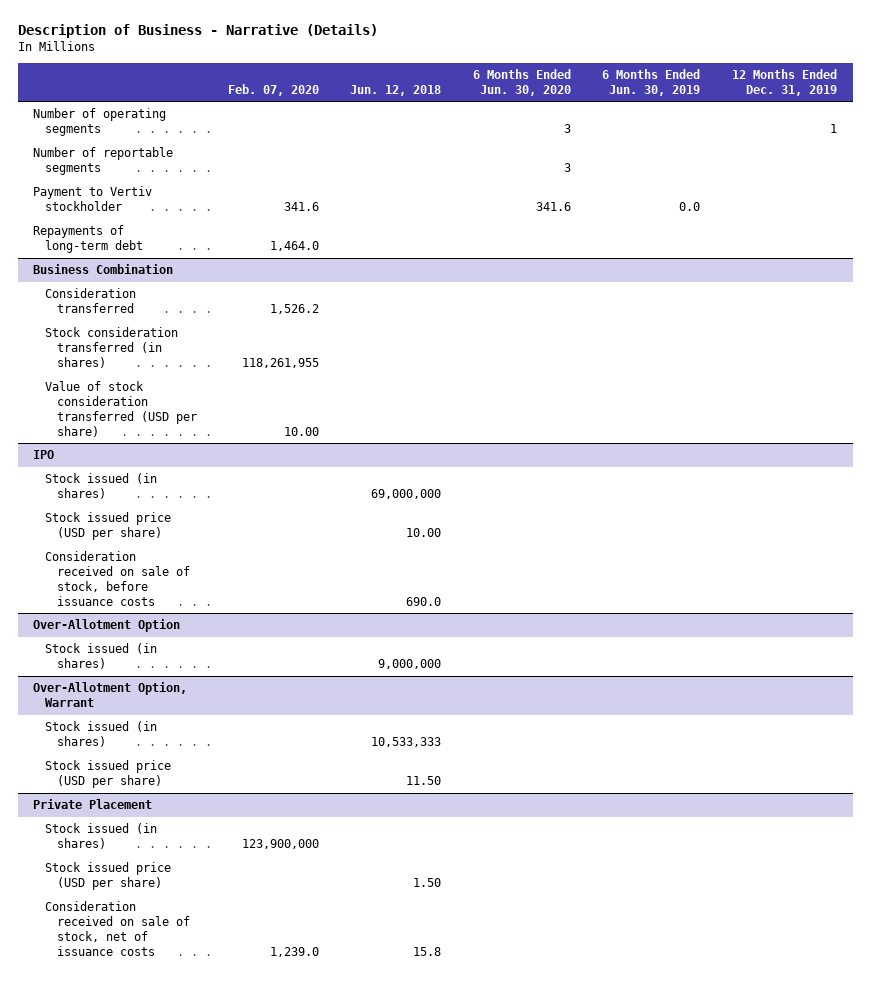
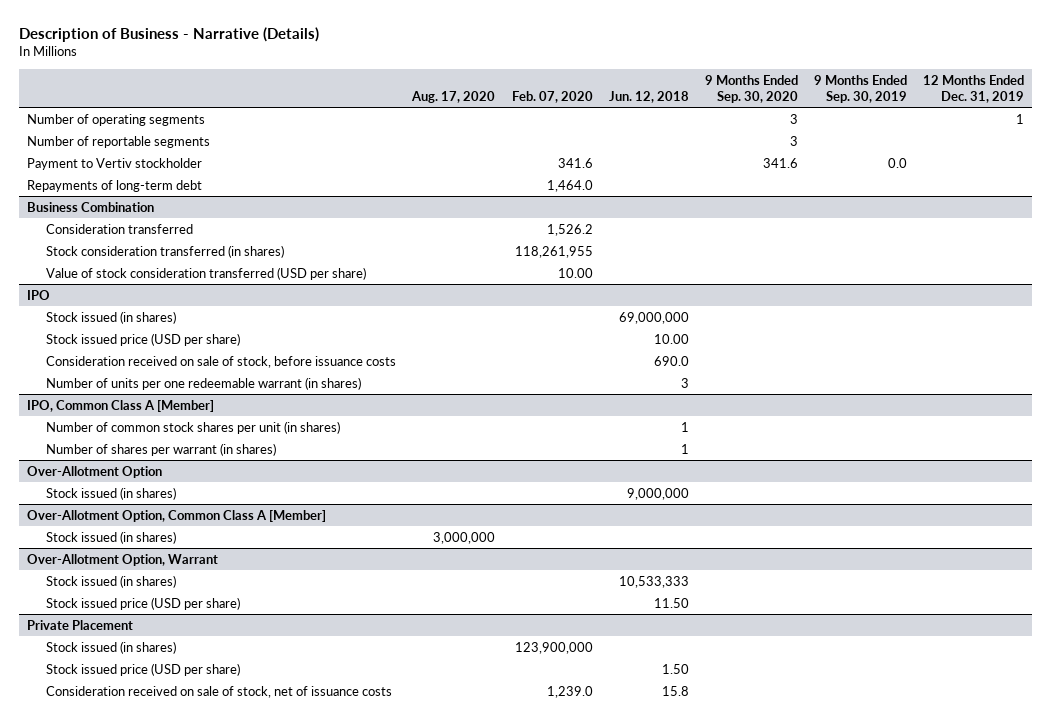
- | Feb. 07, 2020 | Jun. 12, 2018 | 6 Months Ended Jun. 30, 2020 | 6 Months Ended Jun. 30, 2019 | 12 Months Ended Dec. 31, 2019
+ | Aug. 17, 2020 | Feb. 07, 2020 | Jun. 12, 2018 | 9 Months Ended Sep. 30, 2020 | 9 Months Ended Sep. 30, 2019 | 12 Months Ended Dec. 31, 2019
@ IPO
+ Number of units per one redeemable warrant (in shares) | | | 3 | | |
+ IPO, Common Class A [Member]
+ Number of common stock shares per unit (in shares) | | | 1 | | |
+ Number of shares per warrant (in shares) | | | 1 | | |
+ Over-Allotment Option, Common Class A [Member]
+ Stock issued (in shares) | 3,000,000 | | | | |

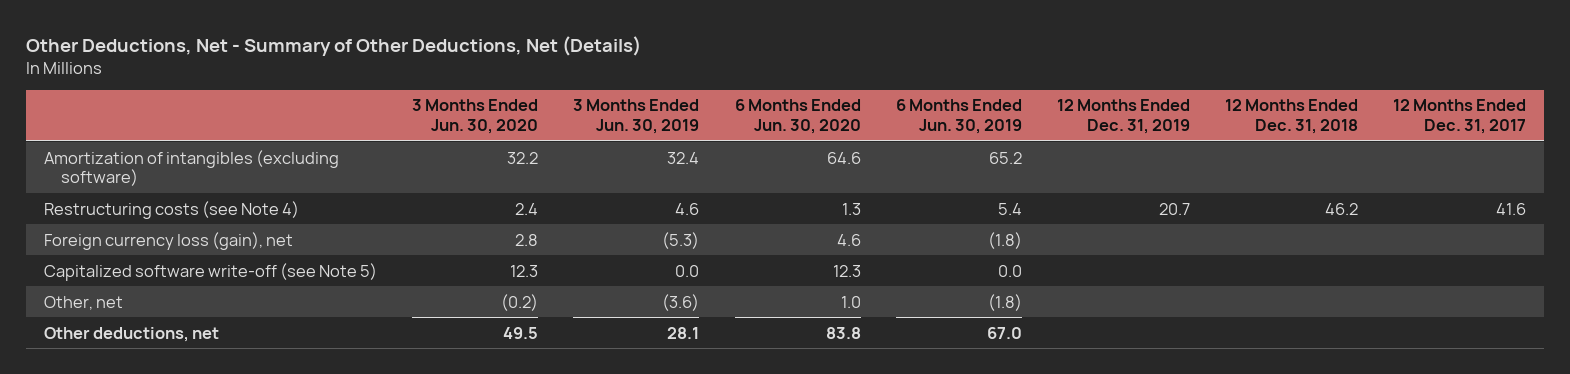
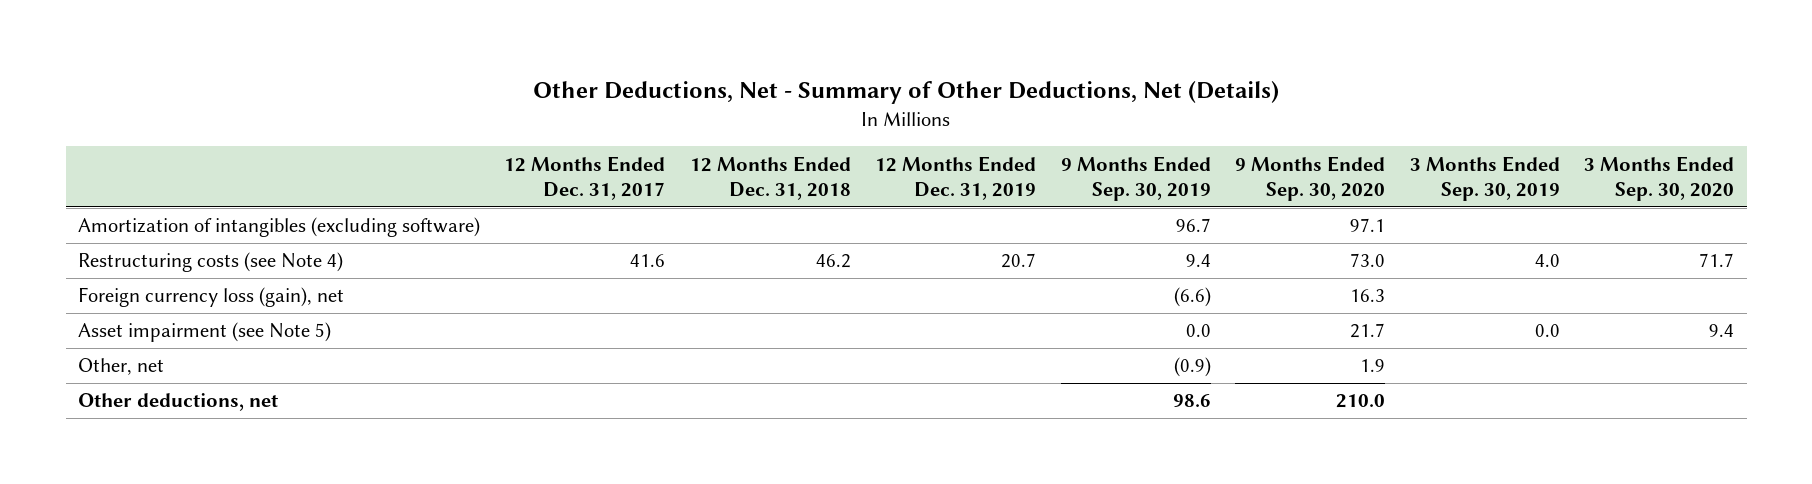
- | 3 Months Ended Jun. 30, 2020 | 3 Months Ended Jun. 30, 2019 | 6 Months Ended Jun. 30, 2020 | 6 Months Ended Jun. 30, 2019 | 12 Months Ended Dec. 31, 2019 | 12 Months Ended Dec. 31, 2018 | 12 Months Ended Dec. 31, 2017
+ | 12 Months Ended Dec. 31, 2017 | 12 Months Ended Dec. 31, 2018 | 12 Months Ended Dec. 31, 2019 | 9 Months Ended Sep. 30, 2019 | 9 Months Ended Sep. 30, 2020 | 3 Months Ended Sep. 30, 2019 | 3 Months Ended Sep. 30, 2020
- Capitalized software write-off (see Note 5) | 12.3 | 0.0 | 12.3 | 0.0 | | |
+ Asset impairment (see Note 5) | | | | 0.0 | 21.7 | 0.0 | 9.4

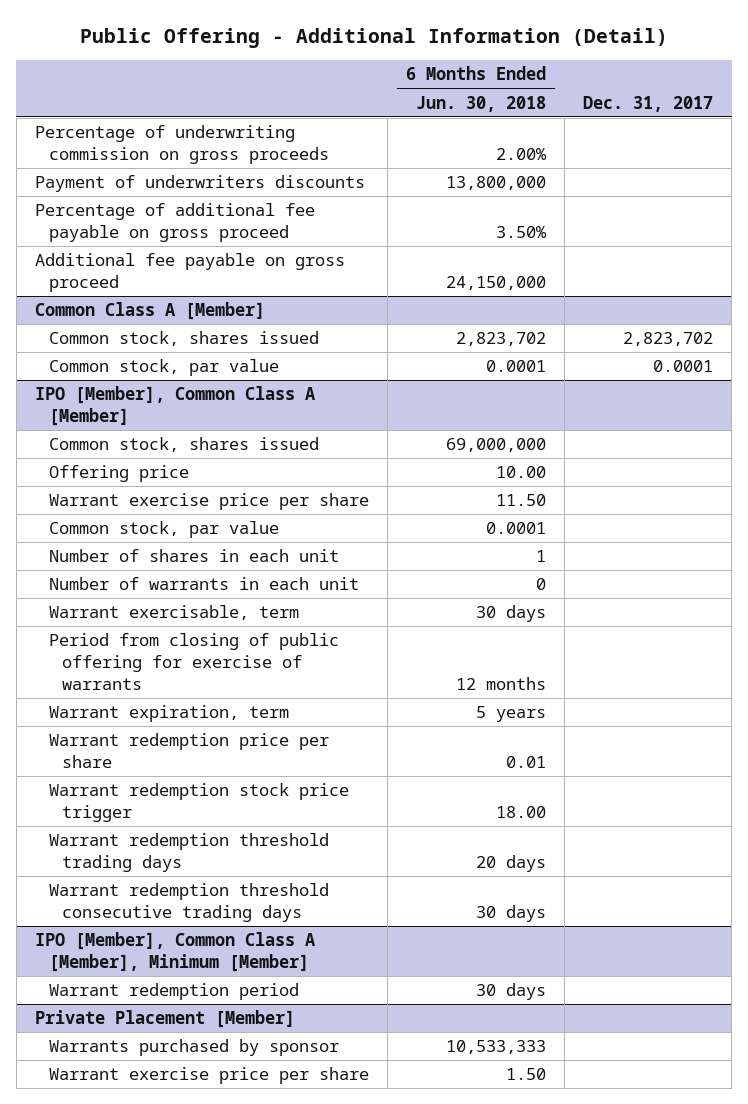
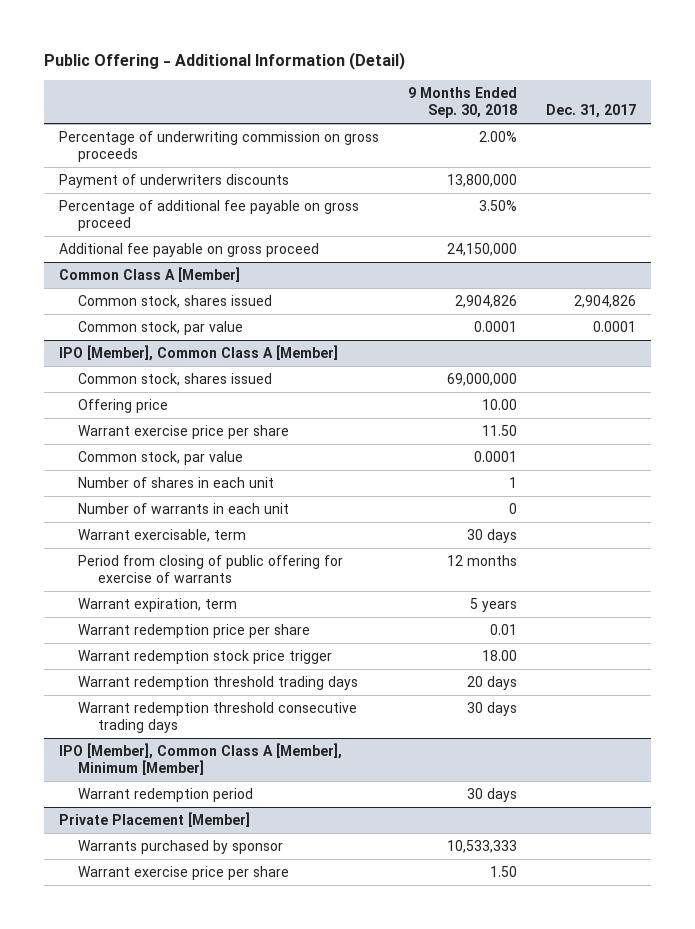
- | 6 Months Ended Jun. 30, 2018 | Dec. 31, 2017
+ | 9 Months Ended Sep. 30, 2018 | Dec. 31, 2017
@ Common Class A [Member]
- Common stock, shares issued | 2,823,702 | 2,823,702
+ Common stock, shares issued | 2,904,826 | 2,904,826

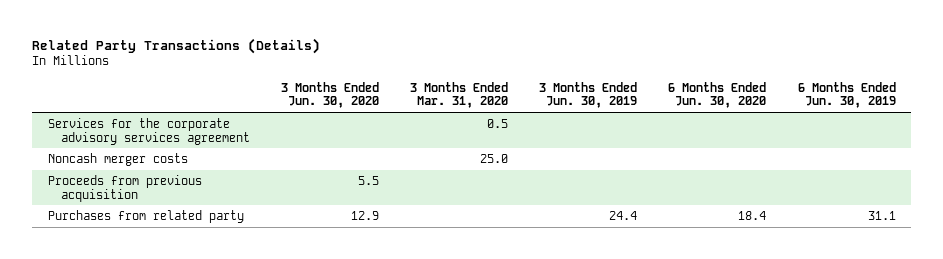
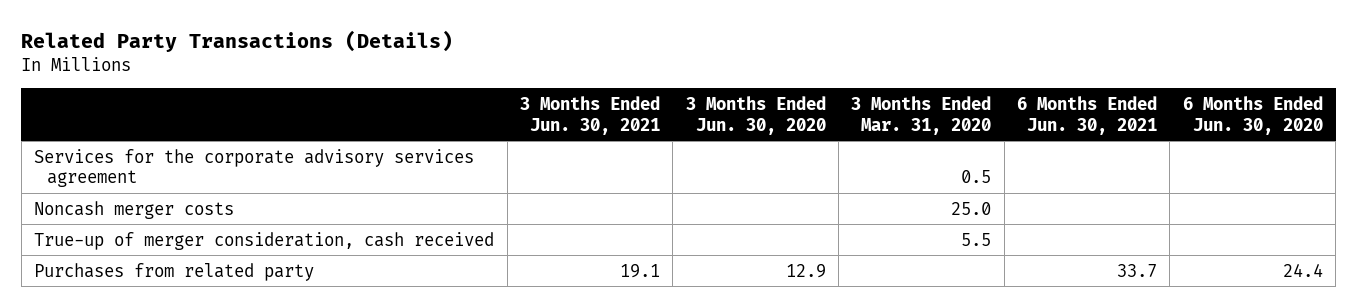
- | 3 Months Ended Jun. 30, 2020 | 3 Months Ended Mar. 31, 2020 | 3 Months Ended Jun. 30, 2019 | 6 Months Ended Jun. 30, 2020 | 6 Months Ended Jun. 30, 2019
+ | 3 Months Ended Jun. 30, 2021 | 3 Months Ended Jun. 30, 2020 | 3 Months Ended Mar. 31, 2020 | 6 Months Ended Jun. 30, 2021 | 6 Months Ended Jun. 30, 2020
- Proceeds from previous acquisition | 5.5 | | | |
- Purchases from related party | 12.9 | | 24.4 | 18.4 | 31.1
+ True-up of merger consideration, cash received | | | 5.5 | |
+ Purchases from related party | 19.1 | 12.9 | | 33.7 | 24.4

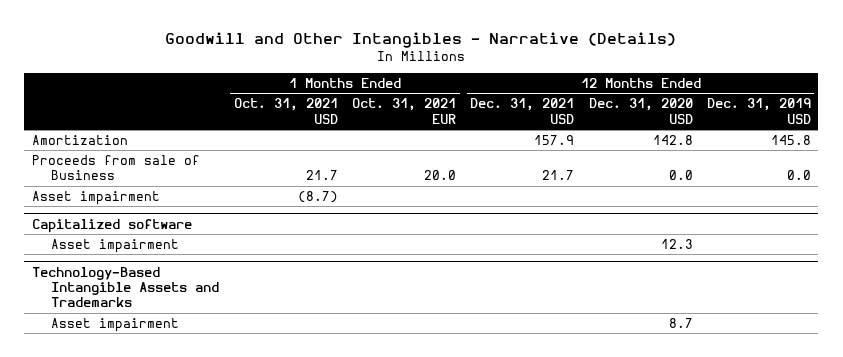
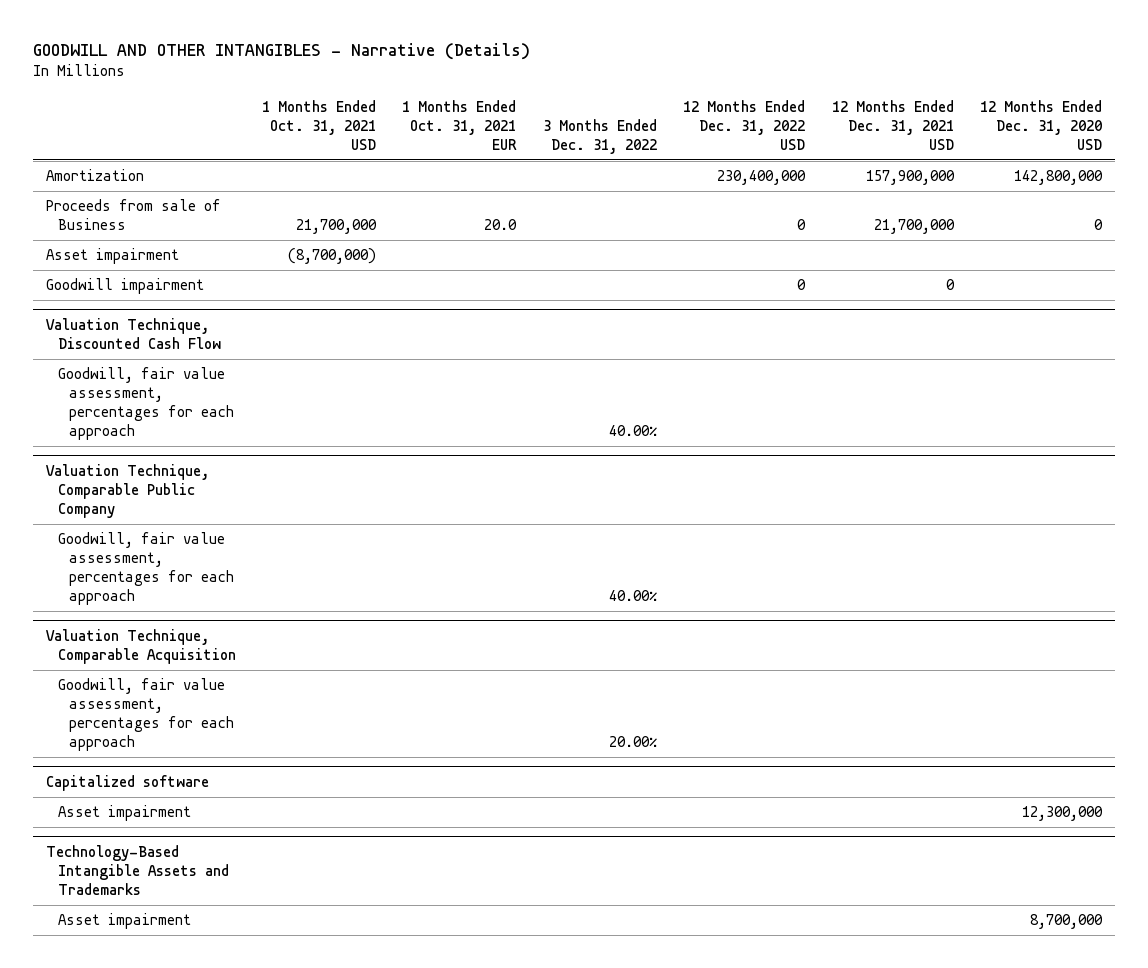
- Goodwill and Other Intangibles - Narrative (Details)
+ GOODWILL AND OTHER INTANGIBLES - Narrative (Details)
- | 1 Months Ended Oct. 31, 2021 USD | 1 Months Ended Oct. 31, 2021 EUR | 12 Months Ended Dec. 31, 2021 USD | 12 Months Ended Dec. 31, 2020 USD | 12 Months Ended Dec. 31, 2019 USD
+ | 1 Months Ended Oct. 31, 2021 USD | 1 Months Ended Oct. 31, 2021 EUR | 3 Months Ended Dec. 31, 2022 | 12 Months Ended Dec. 31, 2022 USD | 12 Months Ended Dec. 31, 2021 USD | 12 Months Ended Dec. 31, 2020 USD
- Amortization | | | 157.9 | 142.8 | 145.8
- Proceeds from sale of Business | 21.7 | 20.0 | 21.7 | 0.0 | 0.0
- Asset impairment | (8.7) | | | |
+ Amortization | | | | 230,400,000 | 157,900,000 | 142,800,000
+ Proceeds from sale of Business | 21,700,000 | 20.0 | | 0 | 21,700,000 | 0
+ Asset impairment | (8,700,000) | | | | |
+ Goodwill impairment | | | | 0 | 0 |
+ Valuation Technique, Discounted Cash Flow
+ Goodwill, fair value assessment, percentages for each approach | | | 40.00% | | |
+ Valuation Technique, Comparable Public Company
+ Goodwill, fair value assessment, percentages for each approach | | | 40.00% | | |
+ Valuation Technique, Comparable Acquisition
+ Goodwill, fair value assessment, percentages for each approach | | | 20.00% | | |
@ Capitalized software
- Asset impairment | | | | 12.3 |
+ Asset impairment | | | | | | 12,300,000
@ Technology-Based Intangible Assets and Trademarks
- Asset impairment | | | | 8.7 |
+ Asset impairment | | | | | | 8,700,000

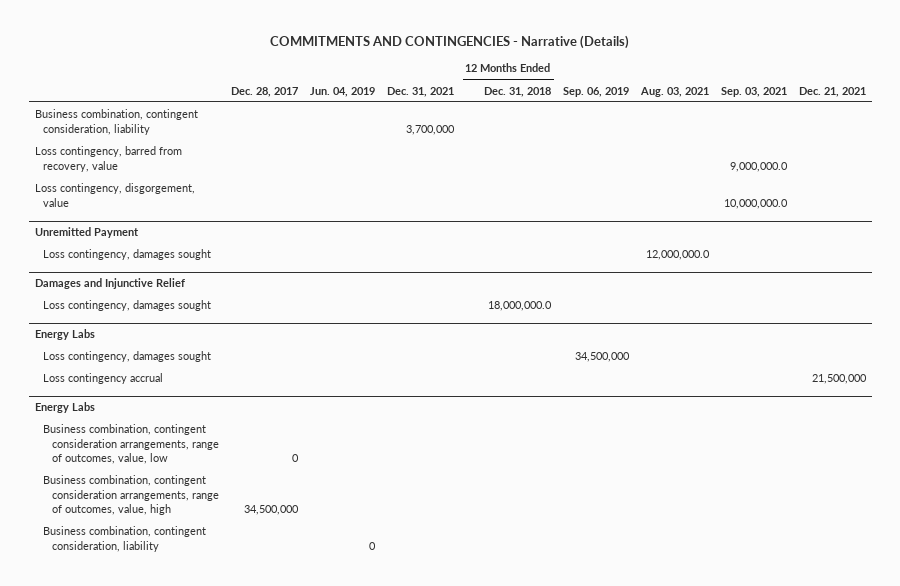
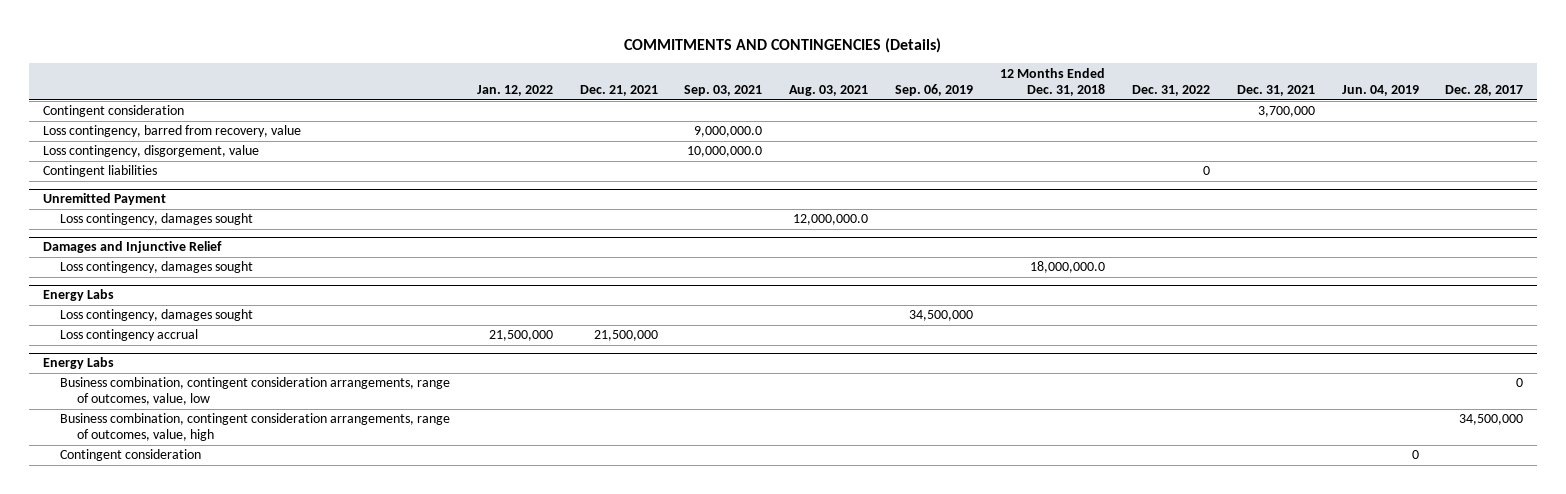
- COMMITMENTS AND CONTINGENCIES - Narrative (Details)
+ COMMITMENTS AND CONTINGENCIES (Details)
- | Dec. 28, 2017 | Jun. 04, 2019 | Dec. 31, 2021 | 12 Months Ended Dec. 31, 2018 | Sep. 06, 2019 | Aug. 03, 2021 | Sep. 03, 2021 | Dec. 21, 2021
+ | Jan. 12, 2022 | Dec. 21, 2021 | Sep. 03, 2021 | Aug. 03, 2021 | Sep. 06, 2019 | 12 Months Ended Dec. 31, 2018 | Dec. 31, 2022 | Dec. 31, 2021 | Jun. 04, 2019 | Dec. 28, 2017
- Business combination, contingent consideration, liability | | | 3,700,000 | | | | |
+ Contingent consideration | | | | | | | | 3,700,000 | |
+ Contingent liabilities | | | | | | | 0 | | |
@ Energy Labs
- Business combination, contingent consideration, liability | | 0 | | | | | |
+ Contingent consideration | | | | | | | | | 0 |

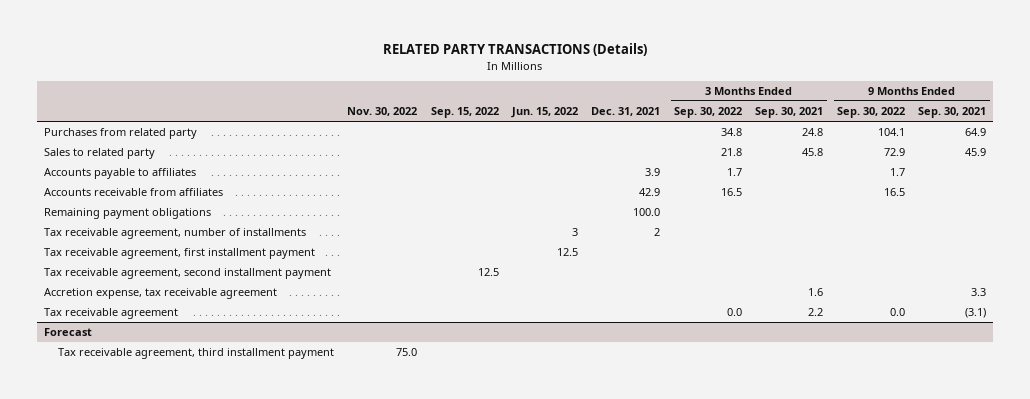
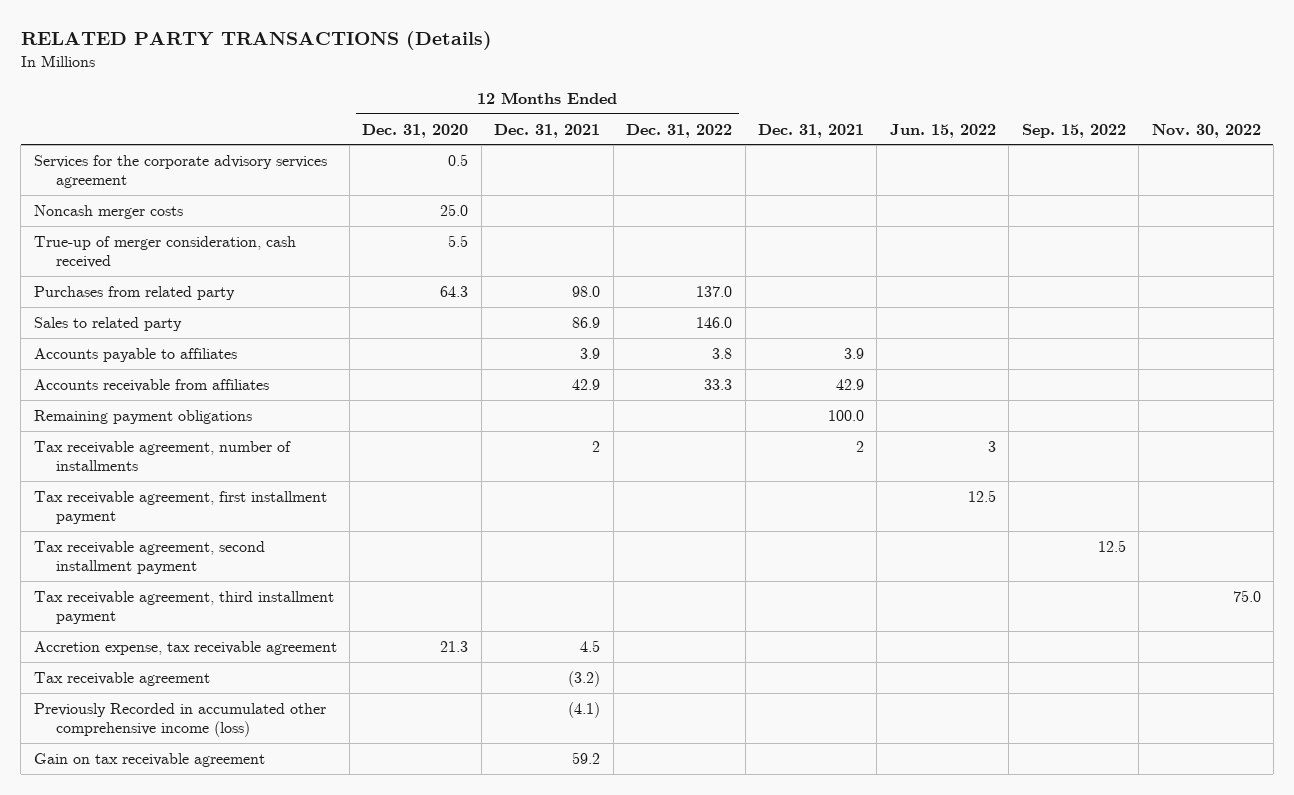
- | Nov. 30, 2022 | Sep. 15, 2022 | Jun. 15, 2022 | Dec. 31, 2021 | 3 Months Ended Sep. 30, 2022 | 3 Months Ended Sep. 30, 2021 | 9 Months Ended Sep. 30, 2022 | 9 Months Ended Sep. 30, 2021
+ | 12 Months Ended Dec. 31, 2020 | 12 Months Ended Dec. 31, 2021 | 12 Months Ended Dec. 31, 2022 | Dec. 31, 2021 | Jun. 15, 2022 | Sep. 15, 2022 | Nov. 30, 2022
+ Services for the corporate advisory services agreement | 0.5 | | | | | |
+ Noncash merger costs | 25.0 | | | | | |
+ True-up of merger consideration, cash received | 5.5 | | | | | |
+ Tax receivable agreement, third installment payment | | | | | | | 75.0
- Forecast
- Tax receivable agreement, third installment payment | 75.0 | | | | | | |
+ Previously Recorded in accumulated other comprehensive income (loss) | | (4.1) | | | | |
+ Gain on tax receivable agreement | | 59.2 | | | | |

